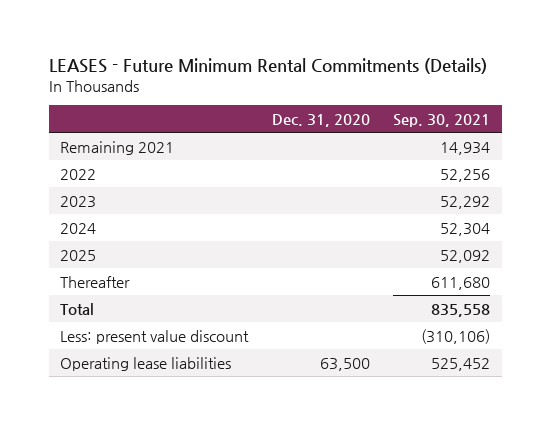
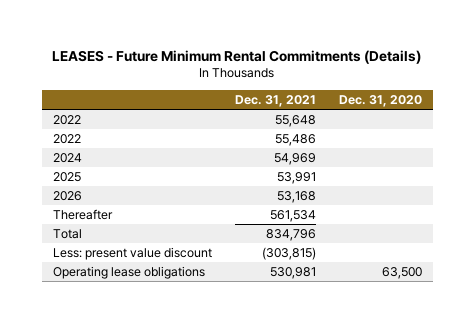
- | Dec. 31, 2020 | Sep. 30, 2021
+ | Dec. 31, 2021 | Dec. 31, 2020
- Remaining 2021 | | 14,934
- 2023 | | 52,292
+ 2022 | 55,486 |
+ 2026 | 53,168 |
- Operating lease liabilities | 63,500 | 525,452
+ Operating lease obligations | 530,981 | 63,500

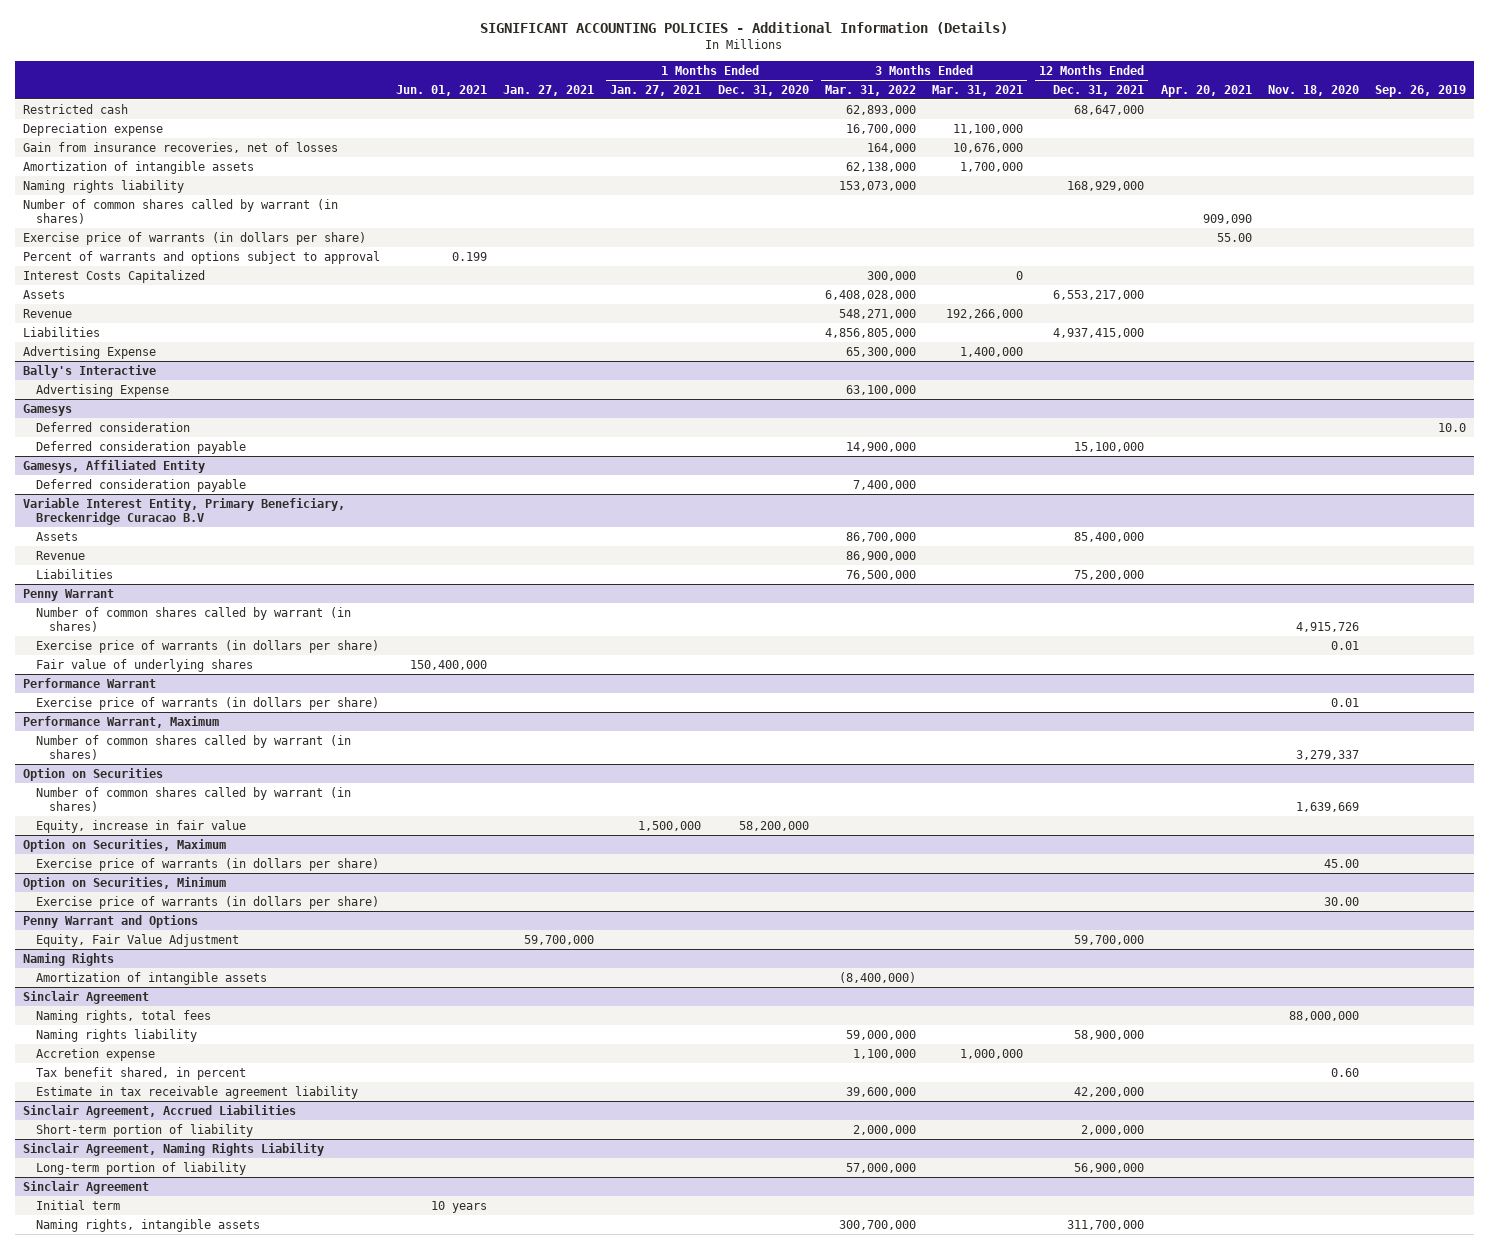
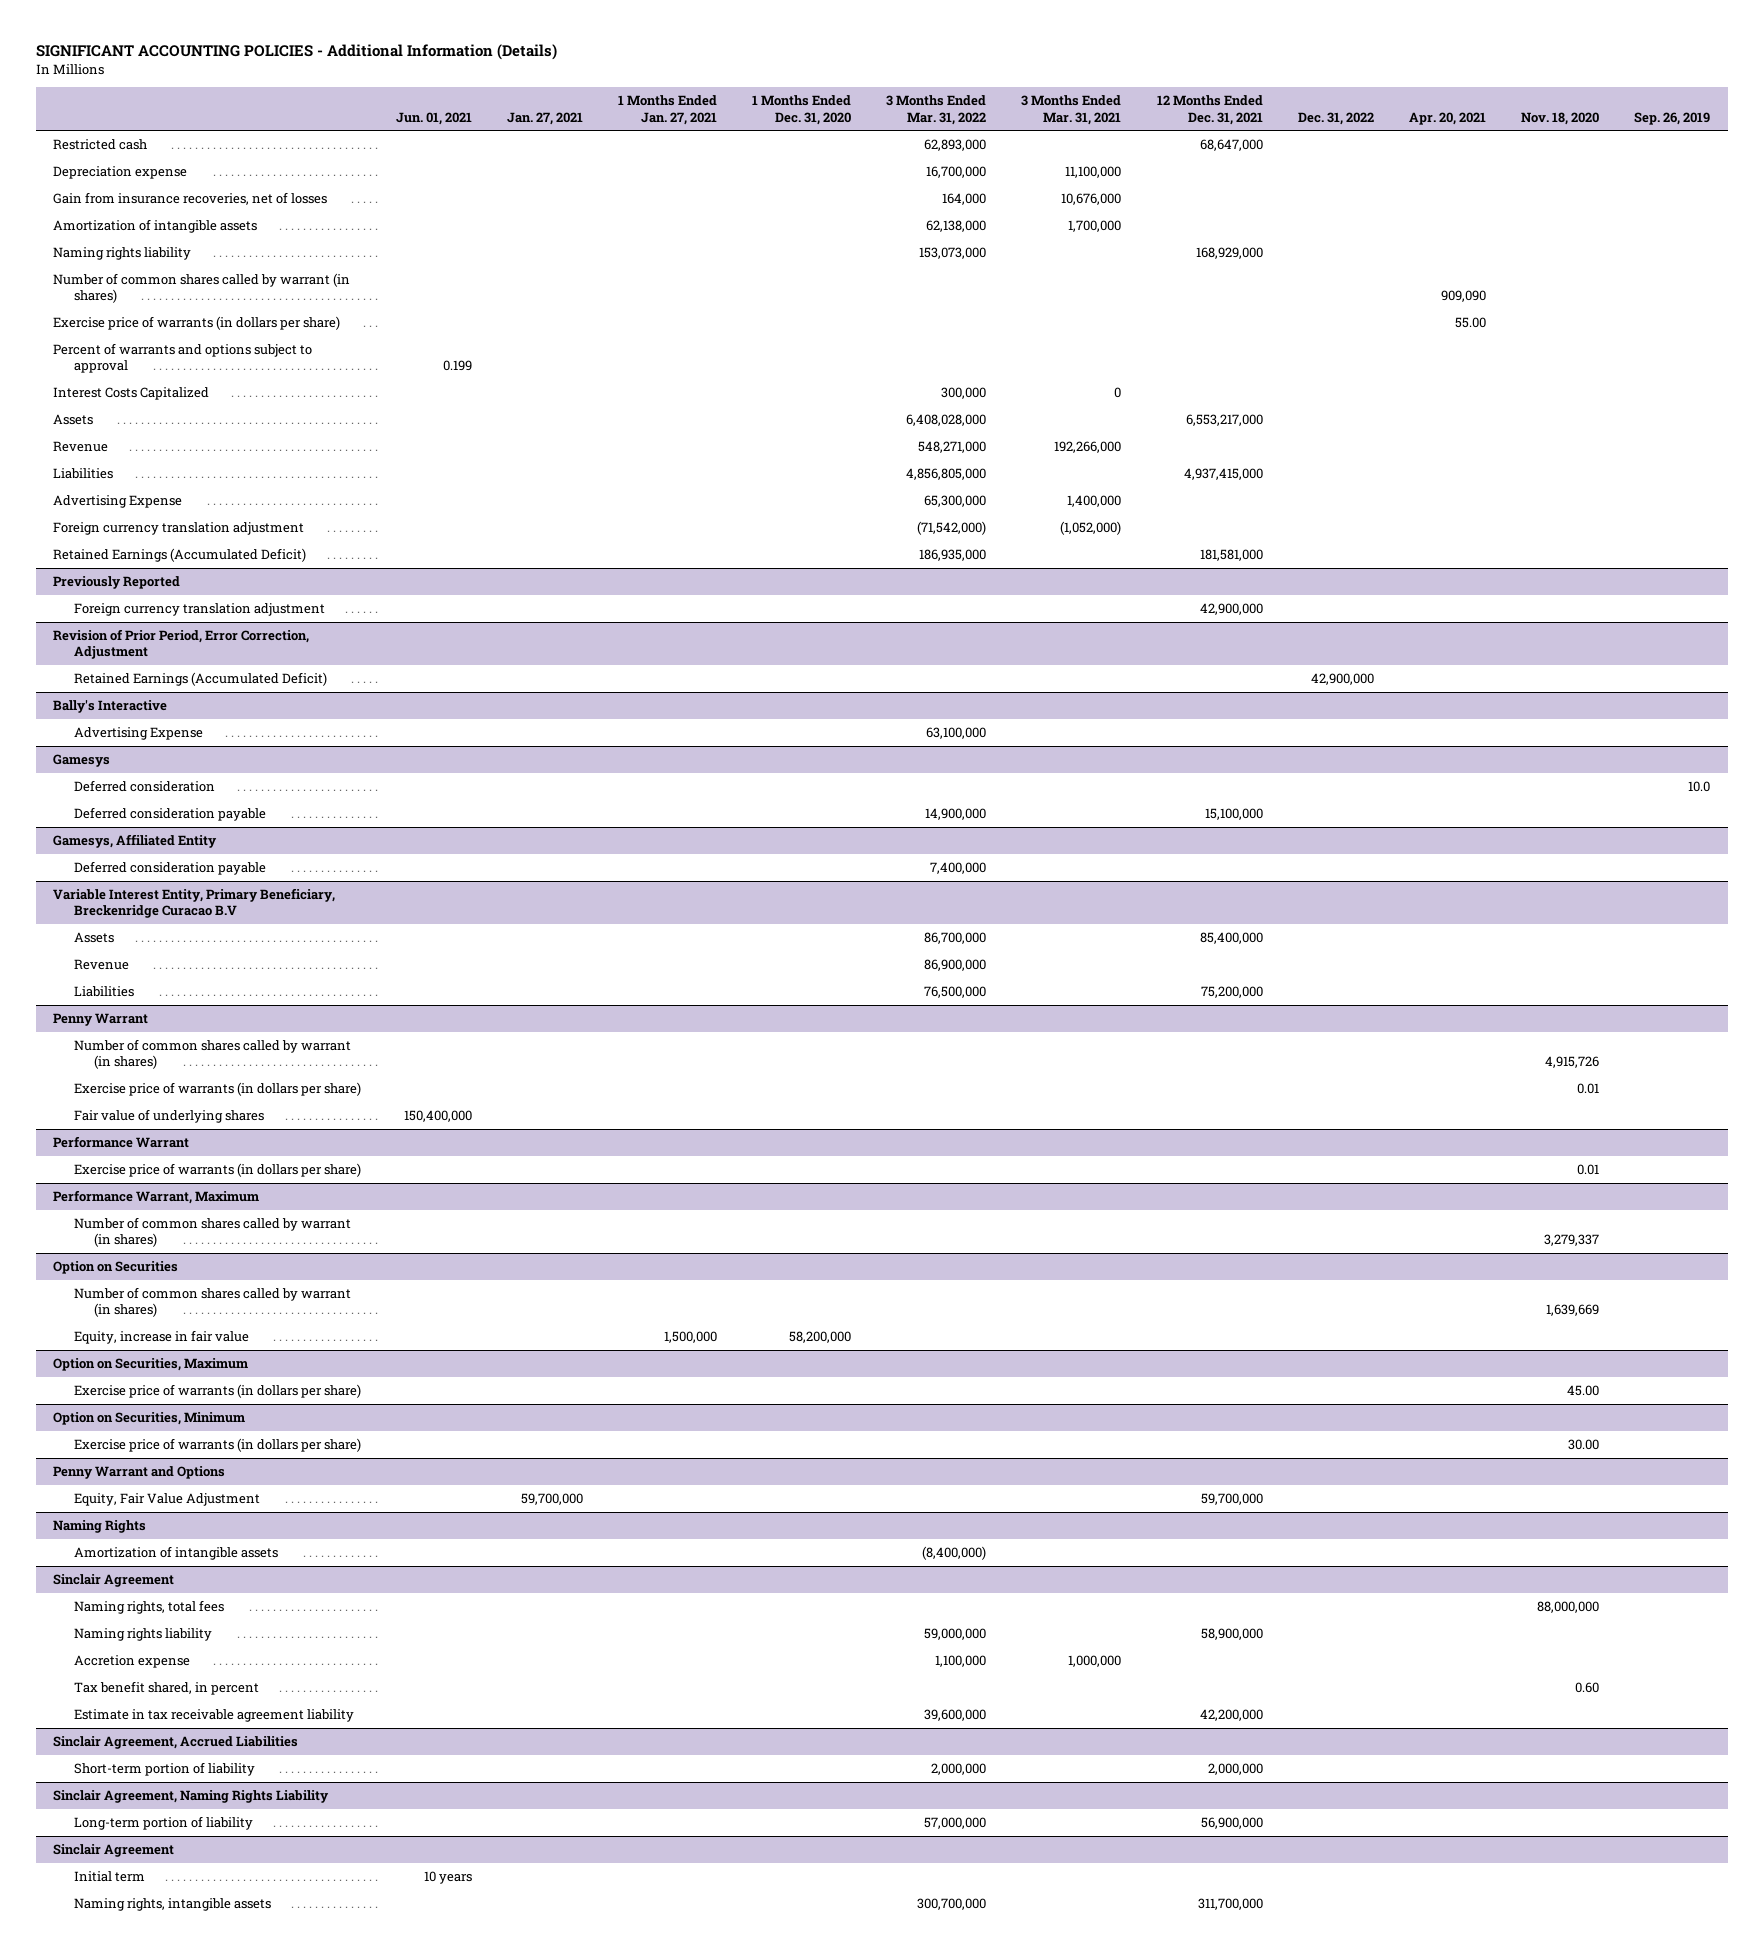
- | Jun. 01, 2021 | Jan. 27, 2021 | 1 Months Ended Jan. 27, 2021 | 1 Months Ended Dec. 31, 2020 | 3 Months Ended Mar. 31, 2022 | 3 Months Ended Mar. 31, 2021 | 12 Months Ended Dec. 31, 2021 | Apr. 20, 2021 | Nov. 18, 2020 | Sep. 26, 2019
+ | Jun. 01, 2021 | Jan. 27, 2021 | 1 Months Ended Jan. 27, 2021 | 1 Months Ended Dec. 31, 2020 | 3 Months Ended Mar. 31, 2022 | 3 Months Ended Mar. 31, 2021 | 12 Months Ended Dec. 31, 2021 | Dec. 31, 2022 | Apr. 20, 2021 | Nov. 18, 2020 | Sep. 26, 2019
+ Foreign currency translation adjustment | | | | | (71,542,000) | (1,052,000) | | | | |
+ Retained Earnings (Accumulated Deficit) | | | | | 186,935,000 | | 181,581,000 | | | |
+ Previously Reported
+ Foreign currency translation adjustment | | | | | | | 42,900,000 | | | |
+ Revision of Prior Period, Error Correction, Adjustment
+ Retained Earnings (Accumulated Deficit) | | | | | | | | 42,900,000 | | |

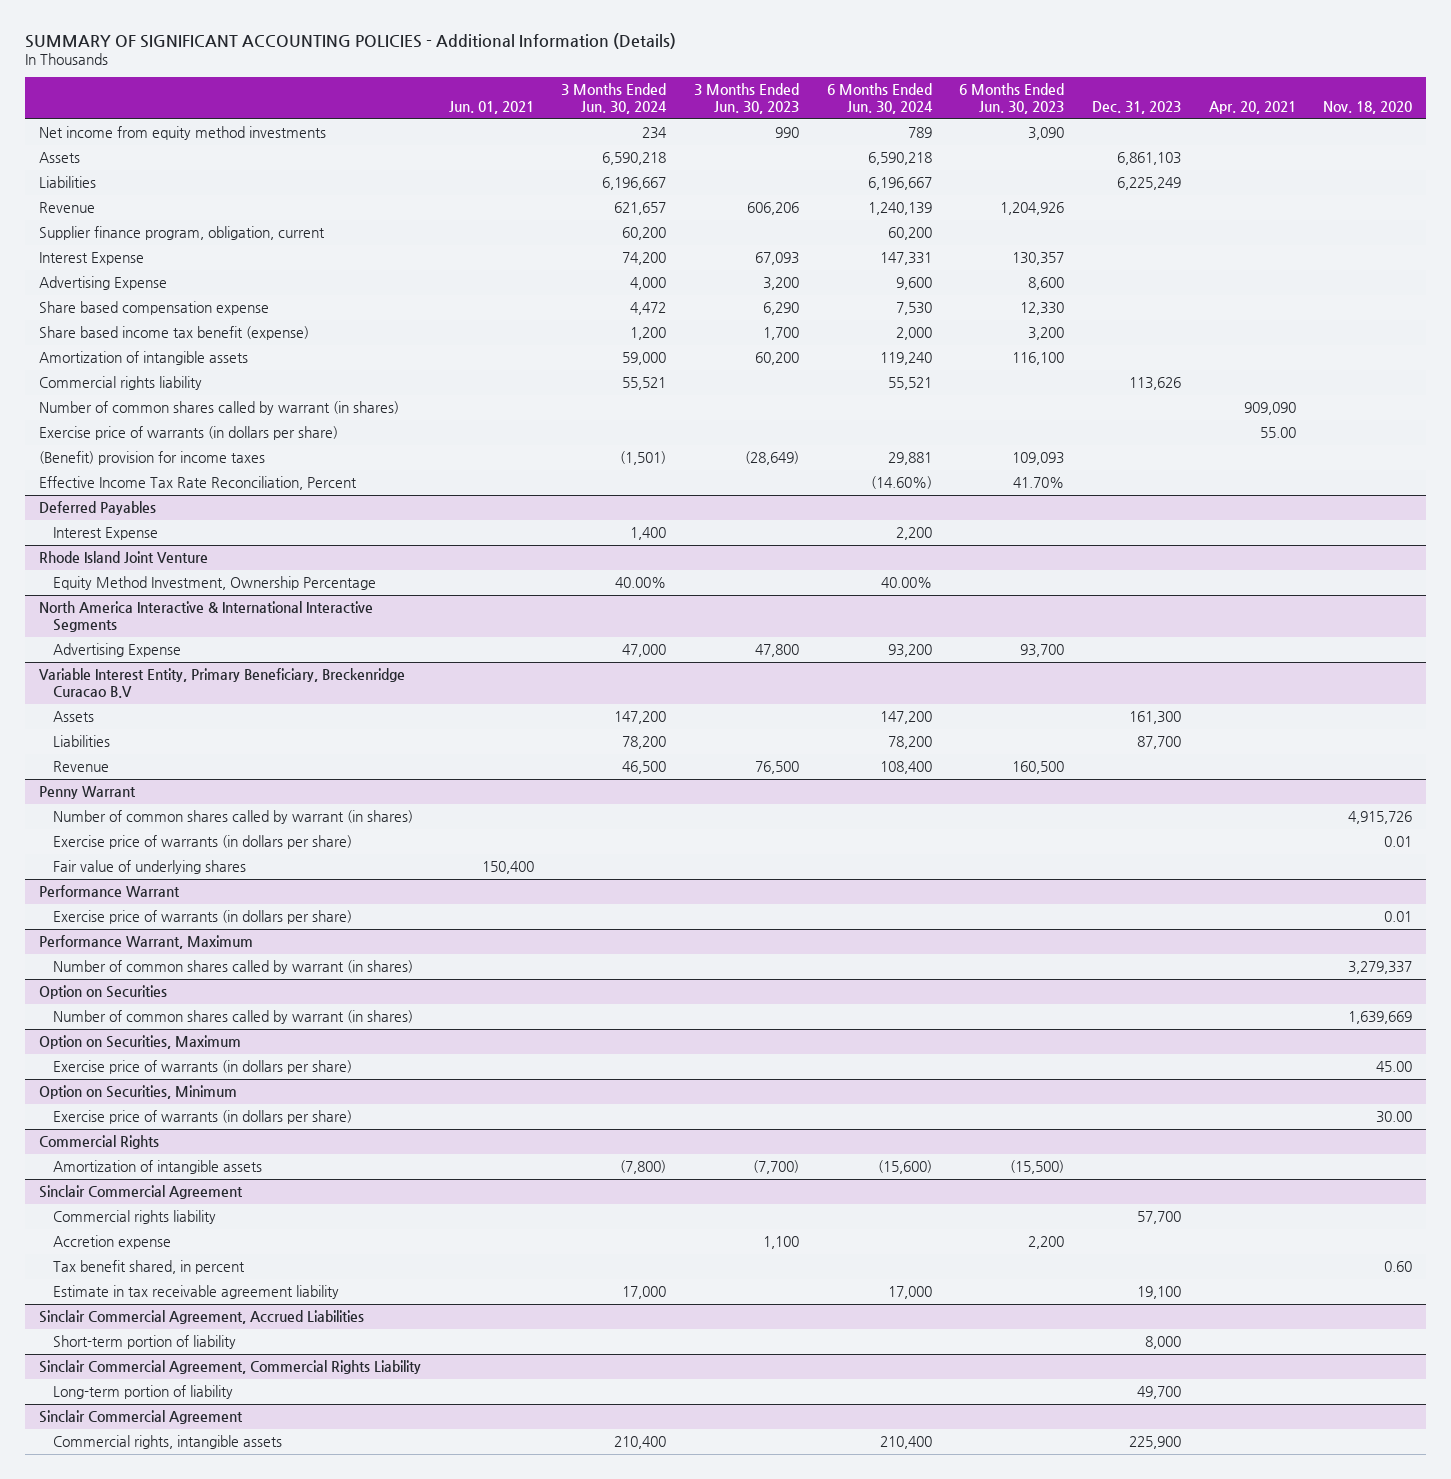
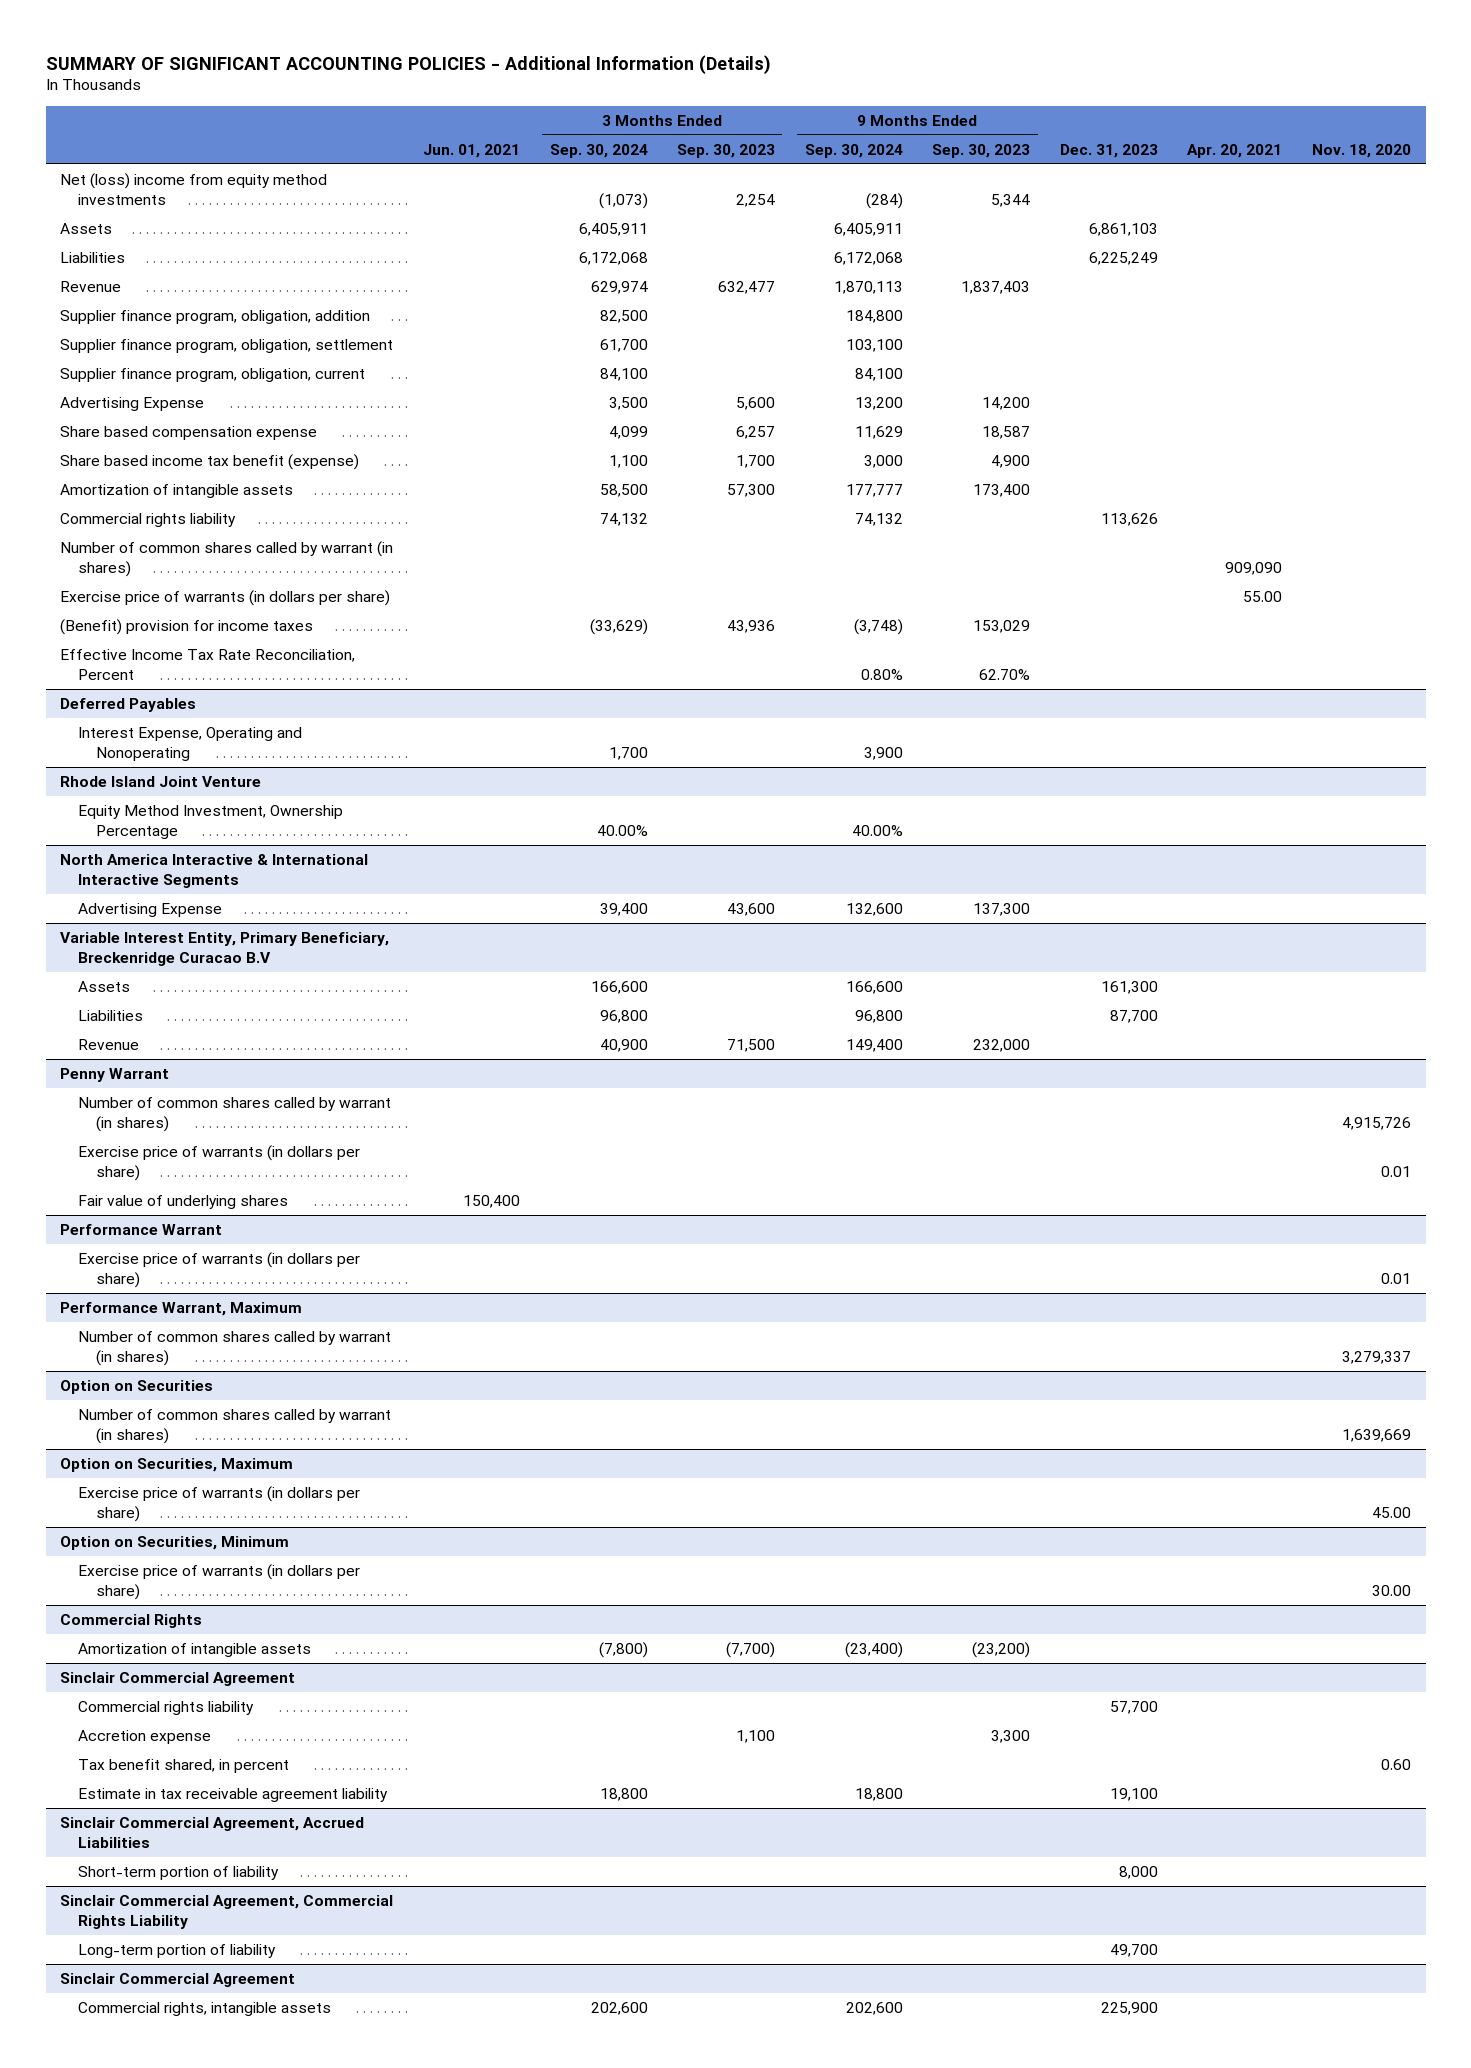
- | Jun. 01, 2021 | 3 Months Ended Jun. 30, 2024 | 3 Months Ended Jun. 30, 2023 | 6 Months Ended Jun. 30, 2024 | 6 Months Ended Jun. 30, 2023 | Dec. 31, 2023 | Apr. 20, 2021 | Nov. 18, 2020
+ | Jun. 01, 2021 | 3 Months Ended Sep. 30, 2024 | 3 Months Ended Sep. 30, 2023 | 9 Months Ended Sep. 30, 2024 | 9 Months Ended Sep. 30, 2023 | Dec. 31, 2023 | Apr. 20, 2021 | Nov. 18, 2020
- Net income from equity method investments | | 234 | 990 | 789 | 3,090 | | |
+ Net (loss) income from equity method investments | | (1,073) | 2,254 | (284) | 5,344 | | |
+ Supplier finance program, obligation, addition | | 82,500 | | 184,800 | | | |
+ Supplier finance program, obligation, settlement | | 61,700 | | 103,100 | | | |
- Interest Expense | | 74,200 | 67,093 | 147,331 | 130,357 | | |
@ Deferred Payables
- Interest Expense | | 1,400 | | 2,200 | | | |
+ Interest Expense, Operating and Nonoperating | | 1,700 | | 3,900 | | | |

